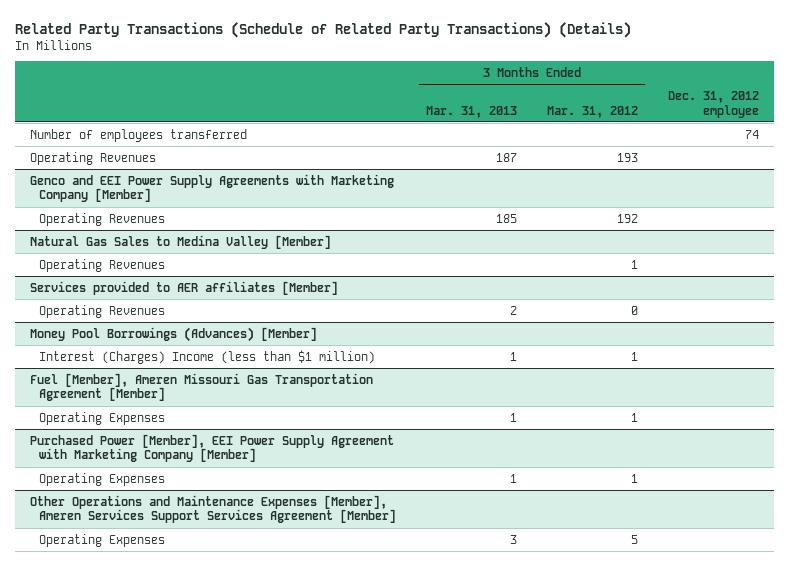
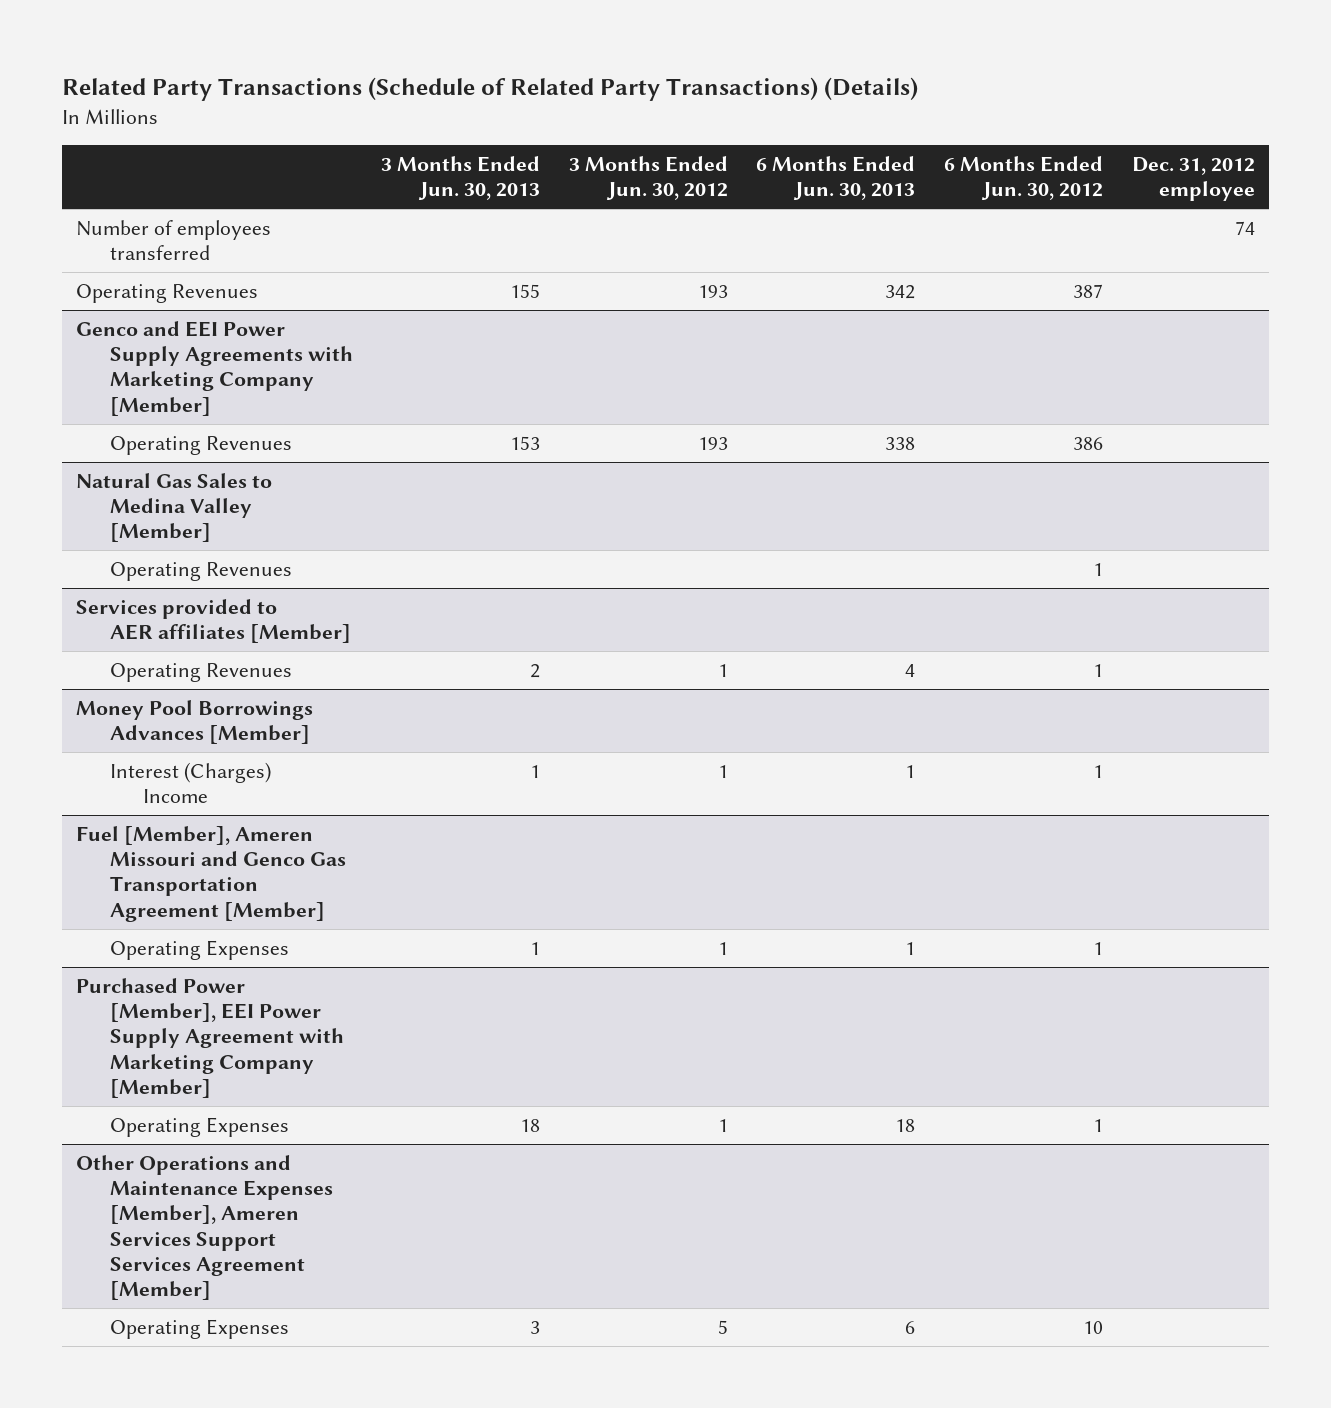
- | 3 Months Ended Mar. 31, 2013 | 3 Months Ended Mar. 31, 2012 | Dec. 31, 2012 employee
+ | 3 Months Ended Jun. 30, 2013 | 3 Months Ended Jun. 30, 2012 | 6 Months Ended Jun. 30, 2013 | 6 Months Ended Jun. 30, 2012 | Dec. 31, 2012 employee
- Money Pool Borrowings (Advances) [Member]
- Interest (Charges) Income (less than $1 million) | 1 | 1 |
- Fuel [Member], Ameren Missouri Gas Transportation Agreement [Member]
+ Money Pool Borrowings Advances [Member]
+ Interest (Charges) Income | 1 | 1 | 1 | 1 |
+ Fuel [Member], Ameren Missouri and Genco Gas Transportation Agreement [Member]

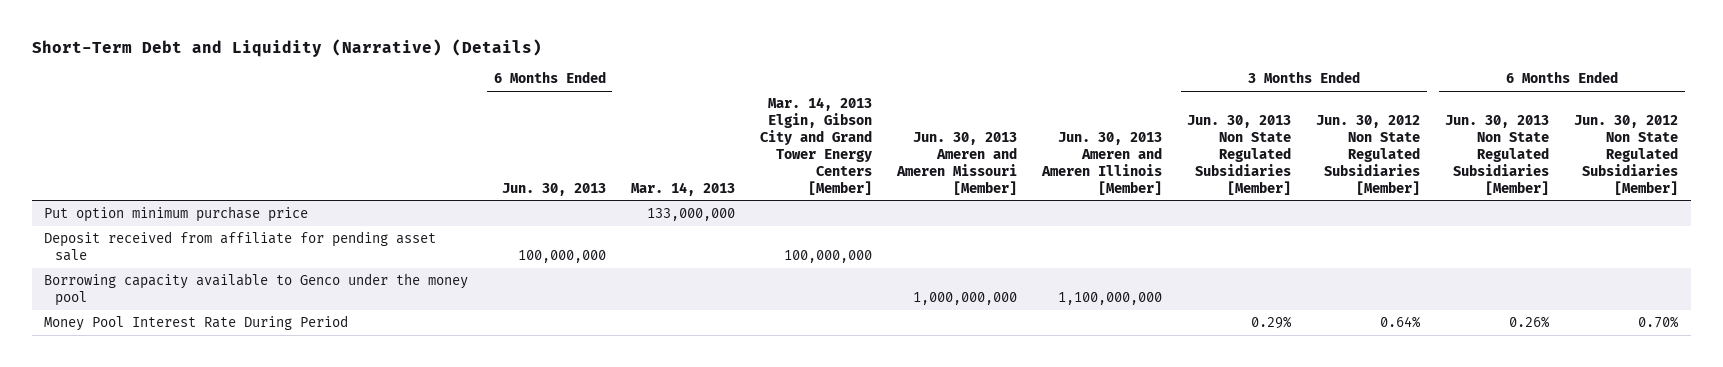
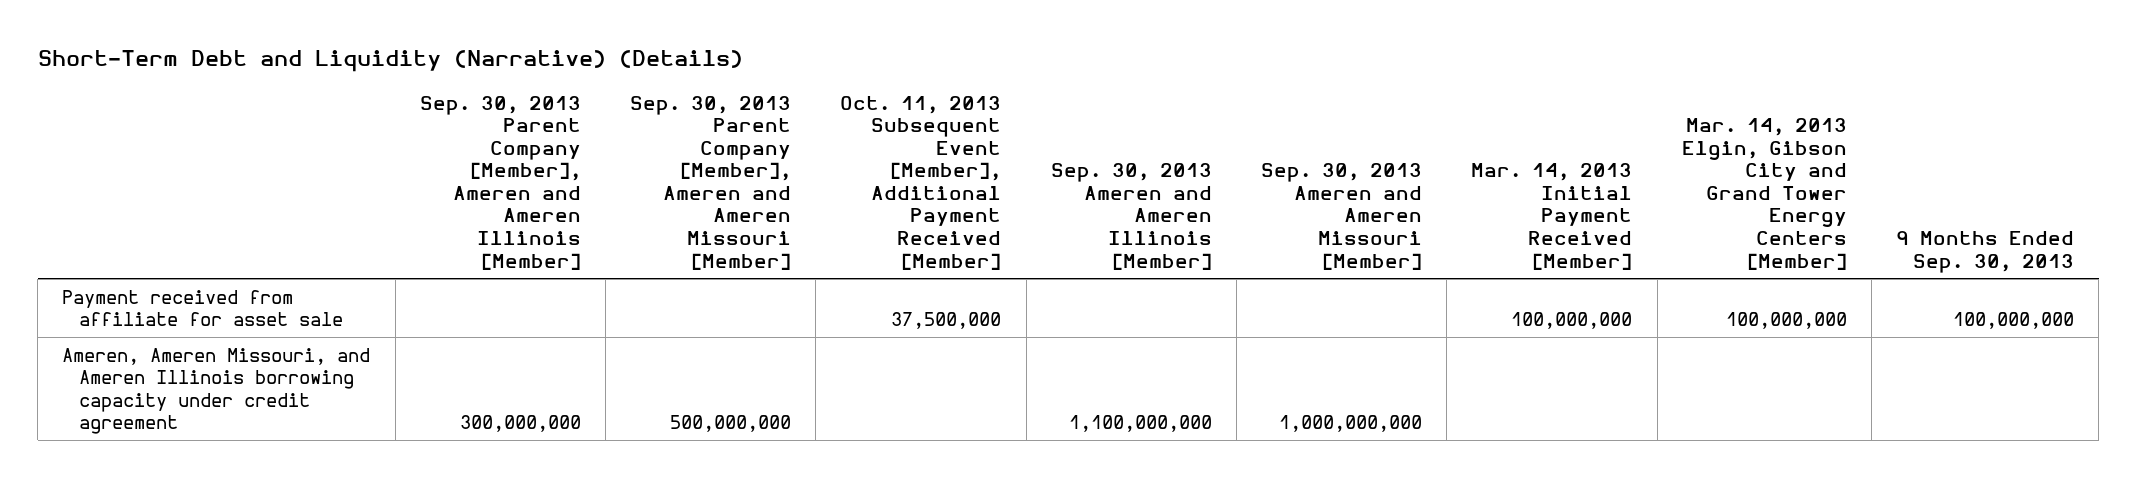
- | 6 Months Ended Jun. 30, 2013 | Mar. 14, 2013 | Mar. 14, 2013 Elgin, Gibson City and Grand Tower Energy Centers [Member] | Jun. 30, 2013 Ameren and Ameren Missouri [Member] | Jun. 30, 2013 Ameren and Ameren Illinois [Member] | 3 Months Ended Jun. 30, 2013 Non State Regulated Subsidiaries [Member] | 3 Months Ended Jun. 30, 2012 Non State Regulated Subsidiaries [Member] | 6 Months Ended Jun. 30, 2013 Non State Regulated Subsidiaries [Member] | 6 Months Ended Jun. 30, 2012 Non State Regulated Subsidiaries [Member]
+ | Sep. 30, 2013 Parent Company [Member], Ameren and Ameren Illinois [Member] | Sep. 30, 2013 Parent Company [Member], Ameren and Ameren Missouri [Member] | Oct. 11, 2013 Subsequent Event [Member], Additional Payment Received [Member] | Sep. 30, 2013 Ameren and Ameren Illinois [Member] | Sep. 30, 2013 Ameren and Ameren Missouri [Member] | Mar. 14, 2013 Initial Payment Received [Member] | Mar. 14, 2013 Elgin, Gibson City and Grand Tower Energy Centers [Member] | 9 Months Ended Sep. 30, 2013
- Put option minimum purchase price | | 133,000,000 | | | | | | |
- Deposit received from affiliate for pending asset sale | 100,000,000 | | 100,000,000 | | | | | |
- Borrowing capacity available to Genco under the money pool | | | | 1,000,000,000 | 1,100,000,000 | | | |
- Money Pool Interest Rate During Period | | | | | | 0.29% | 0.64% | 0.26% | 0.70%
+ Payment received from affiliate for asset sale | | | 37,500,000 | | | 100,000,000 | 100,000,000 | 100,000,000
+ Ameren, Ameren Missouri, and Ameren Illinois borrowing capacity under credit agreement | 300,000,000 | 500,000,000 | | 1,100,000,000 | 1,000,000,000 | | |

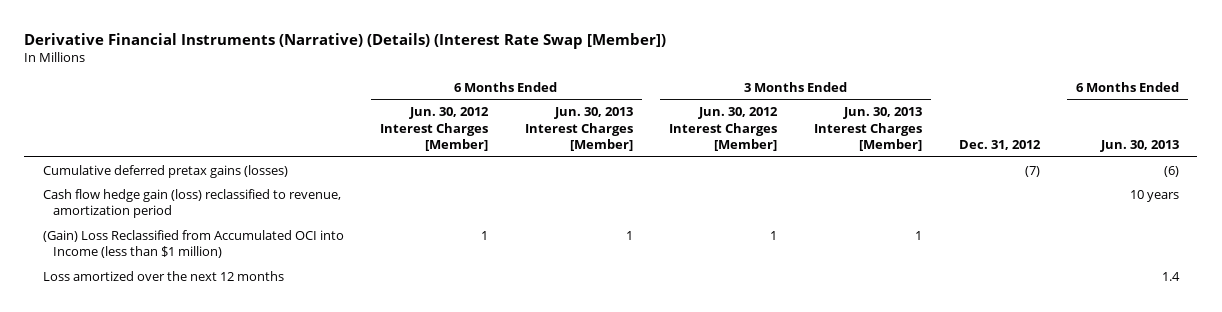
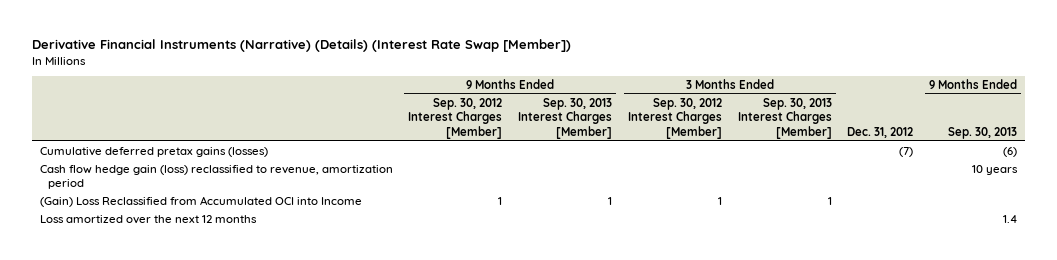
- | 6 Months Ended Jun. 30, 2012 Interest Charges [Member] | 6 Months Ended Jun. 30, 2013 Interest Charges [Member] | 3 Months Ended Jun. 30, 2012 Interest Charges [Member] | 3 Months Ended Jun. 30, 2013 Interest Charges [Member] | Dec. 31, 2012 | 6 Months Ended Jun. 30, 2013
+ | 9 Months Ended Sep. 30, 2012 Interest Charges [Member] | 9 Months Ended Sep. 30, 2013 Interest Charges [Member] | 3 Months Ended Sep. 30, 2012 Interest Charges [Member] | 3 Months Ended Sep. 30, 2013 Interest Charges [Member] | Dec. 31, 2012 | 9 Months Ended Sep. 30, 2013
- (Gain) Loss Reclassified from Accumulated OCI into Income (less than $1 million) | 1 | 1 | 1 | 1 | |
+ (Gain) Loss Reclassified from Accumulated OCI into Income | 1 | 1 | 1 | 1 | |

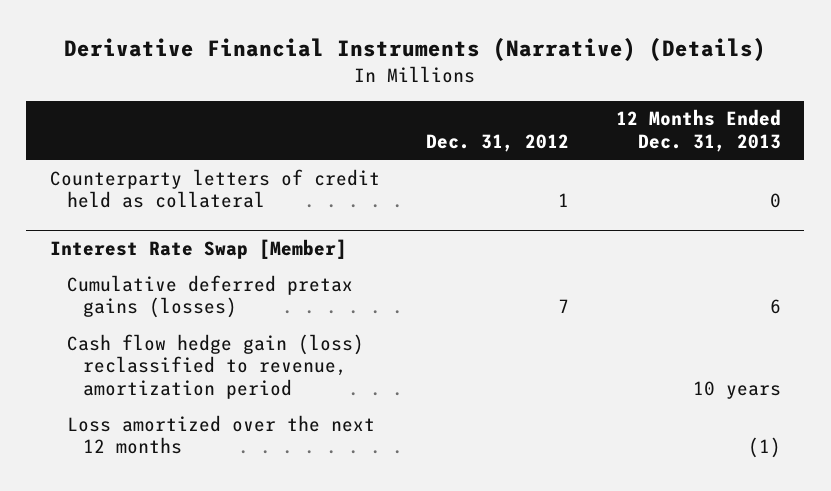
- Derivative Financial Instruments (Narrative) (Details) (Interest Rate Swap [Member])
+ Derivative Financial Instruments (Narrative) (Details)
- | 9 Months Ended Sep. 30, 2012 Interest Charges [Member] | 9 Months Ended Sep. 30, 2013 Interest Charges [Member] | 3 Months Ended Sep. 30, 2012 Interest Charges [Member] | 3 Months Ended Sep. 30, 2013 Interest Charges [Member] | Dec. 31, 2012 | 9 Months Ended Sep. 30, 2013
+ | Dec. 31, 2012 | 12 Months Ended Dec. 31, 2013
- Cumulative deferred pretax gains (losses) | | | | | (7) | (6)
- Cash flow hedge gain (loss) reclassified to revenue, amortization period | | | | | | 10 years
- (Gain) Loss Reclassified from Accumulated OCI into Income | 1 | 1 | 1 | 1 | |
- Loss amortized over the next 12 months | | | | | | 1.4
+ Counterparty letters of credit held as collateral | 1 | 0
+ Interest Rate Swap [Member]
+ Cumulative deferred pretax gains (losses) | 7 | 6
+ Cash flow hedge gain (loss) reclassified to revenue, amortization period | | 10 years
+ Loss amortized over the next 12 months | | (1)

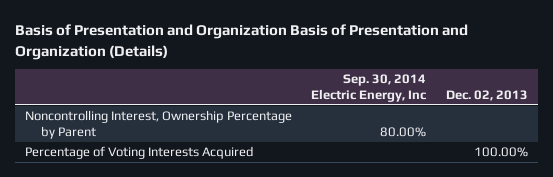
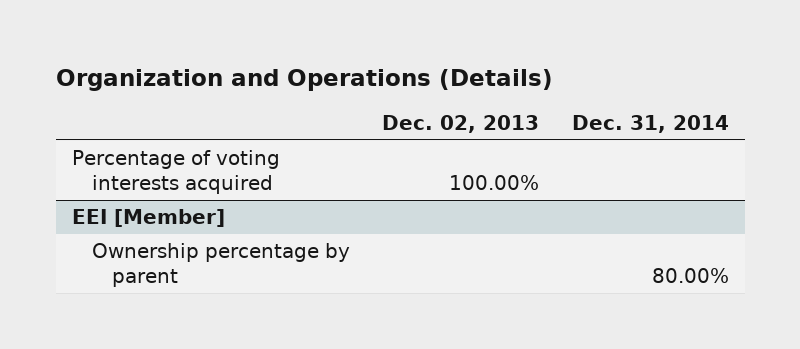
- Basis of Presentation and Organization Basis of Presentation and Organization (Details)
+ Organization and Operations (Details)
- | Sep. 30, 2014 Electric Energy, Inc | Dec. 02, 2013
+ | Dec. 02, 2013 | Dec. 31, 2014
- Noncontrolling Interest, Ownership Percentage by Parent | 80.00% |
- Percentage of Voting Interests Acquired | | 100.00%
+ Percentage of voting interests acquired | 100.00% |
+ EEI [Member]
+ Ownership percentage by parent | | 80.00%

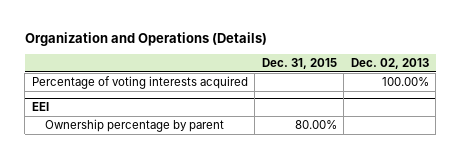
- | Dec. 02, 2013 | Dec. 31, 2014
+ | Dec. 31, 2015 | Dec. 02, 2013
- EEI [Member]
+ EEI

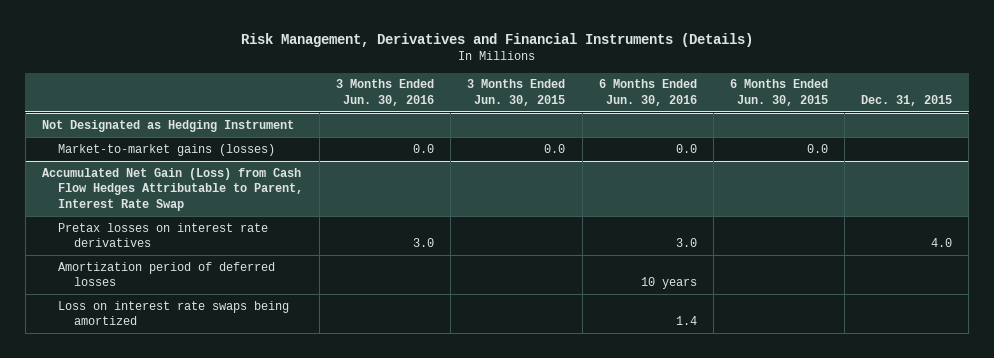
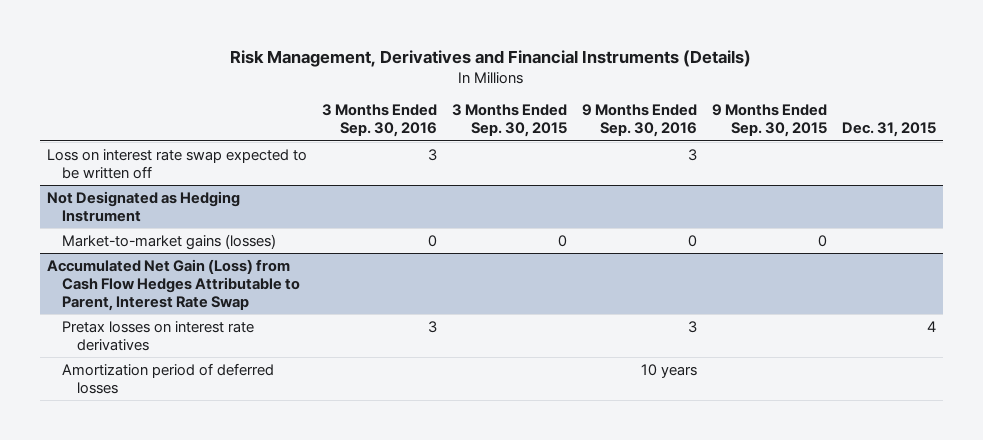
- | 3 Months Ended Jun. 30, 2016 | 3 Months Ended Jun. 30, 2015 | 6 Months Ended Jun. 30, 2016 | 6 Months Ended Jun. 30, 2015 | Dec. 31, 2015
+ | 3 Months Ended Sep. 30, 2016 | 3 Months Ended Sep. 30, 2015 | 9 Months Ended Sep. 30, 2016 | 9 Months Ended Sep. 30, 2015 | Dec. 31, 2015
+ Loss on interest rate swap expected to be written off | 3 | | 3 | |
@ Accumulated Net Gain (Loss) from Cash Flow Hedges Attributable to Parent, Interest Rate Swap
- Pretax losses on interest rate derivatives | 3.0 | | 3.0 | | 4.0
+ Pretax losses on interest rate derivatives | 3 | | 3 | | 4
- Loss on interest rate swaps being amortized | | | 1.4 | |

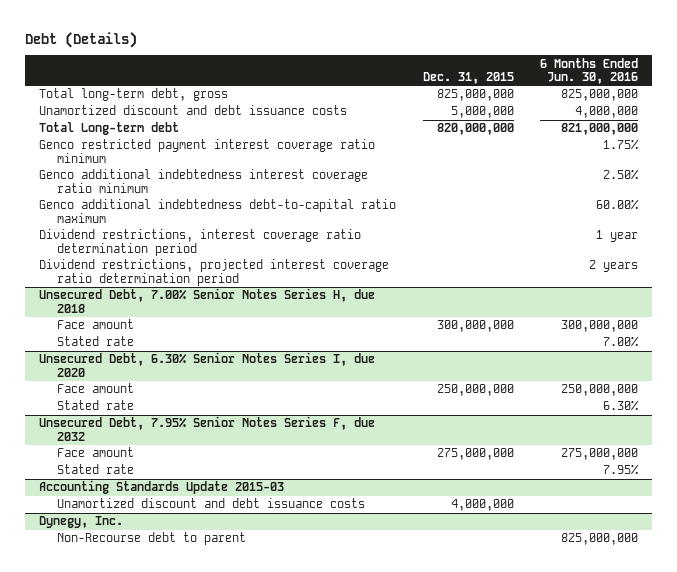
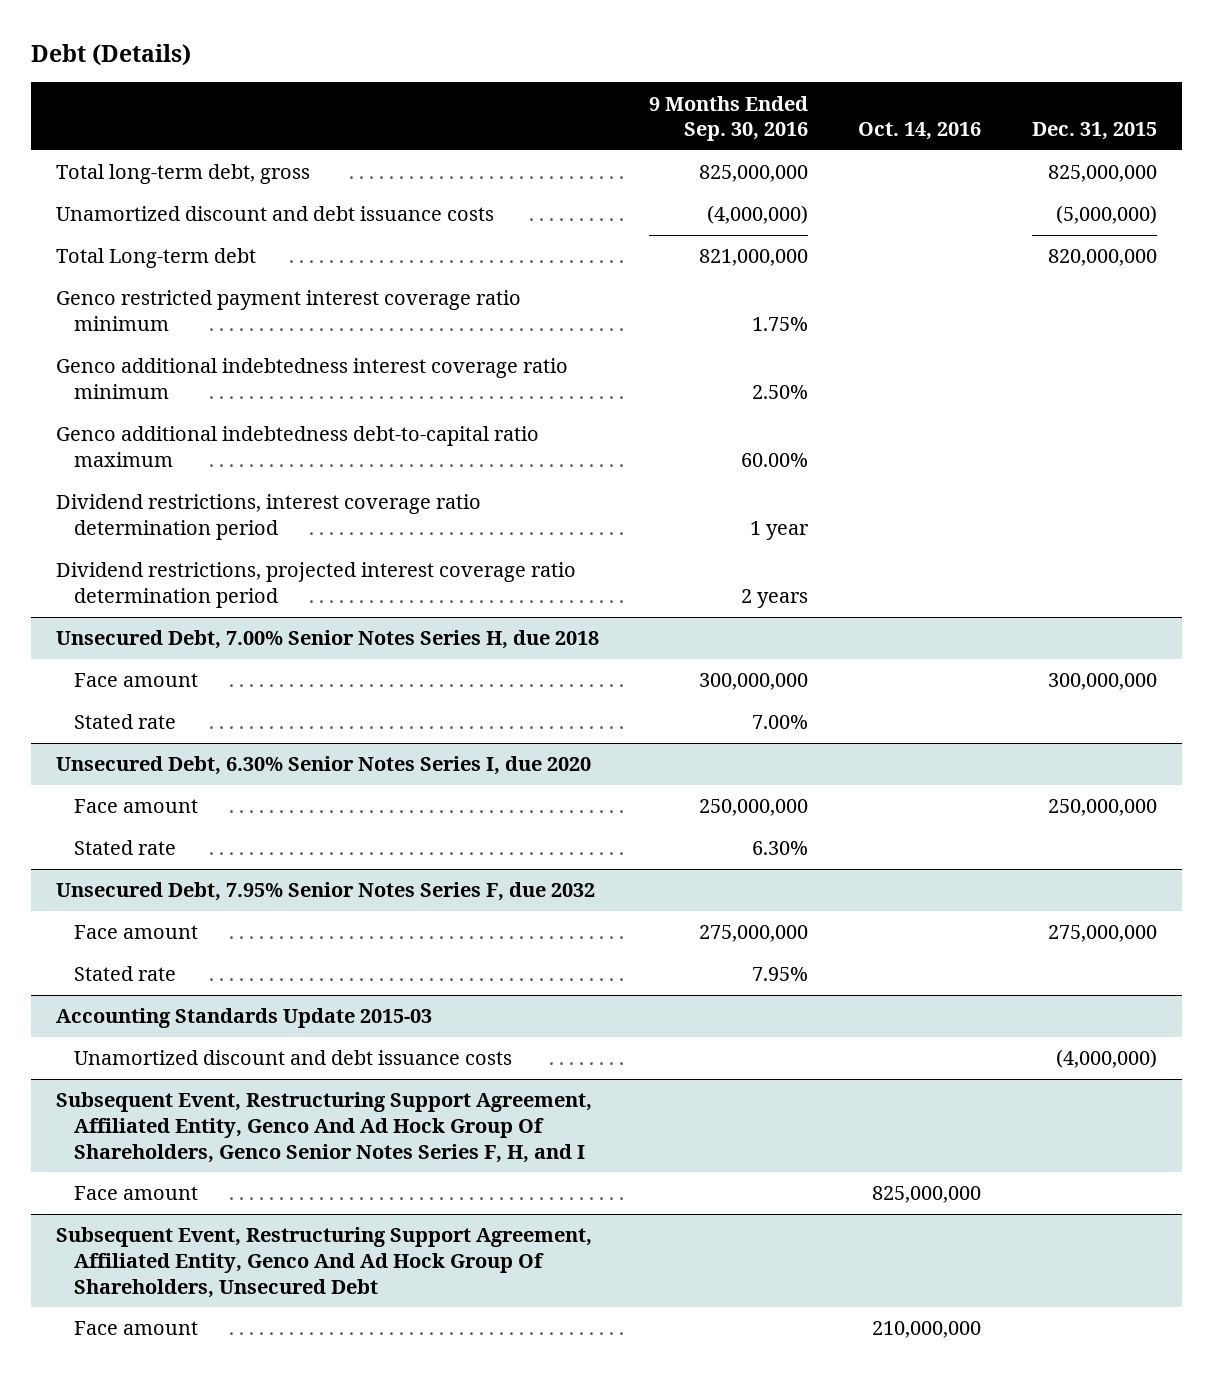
- | Dec. 31, 2015 | 6 Months Ended Jun. 30, 2016
+ | 9 Months Ended Sep. 30, 2016 | Oct. 14, 2016 | Dec. 31, 2015
- Unamortized discount and debt issuance costs | 5,000,000 | 4,000,000
+ Unamortized discount and debt issuance costs | (4,000,000) | | (5,000,000)
@ Accounting Standards Update 2015-03
- Unamortized discount and debt issuance costs | 4,000,000 |
- Dynegy, Inc.
- Non-Recourse debt to parent | | 825,000,000
@ Accounting Standards Update 2015-03
+ Unamortized discount and debt issuance costs | | | (4,000,000)
+ Subsequent Event, Restructuring Support Agreement, Affiliated Entity, Genco And Ad Hock Group Of Shareholders, Genco Senior Notes Series F, H, and I
+ Face amount | | 825,000,000 |
+ Subsequent Event, Restructuring Support Agreement, Affiliated Entity, Genco And Ad Hock Group Of Shareholders, Unsecured Debt
+ Face amount | | 210,000,000 |

